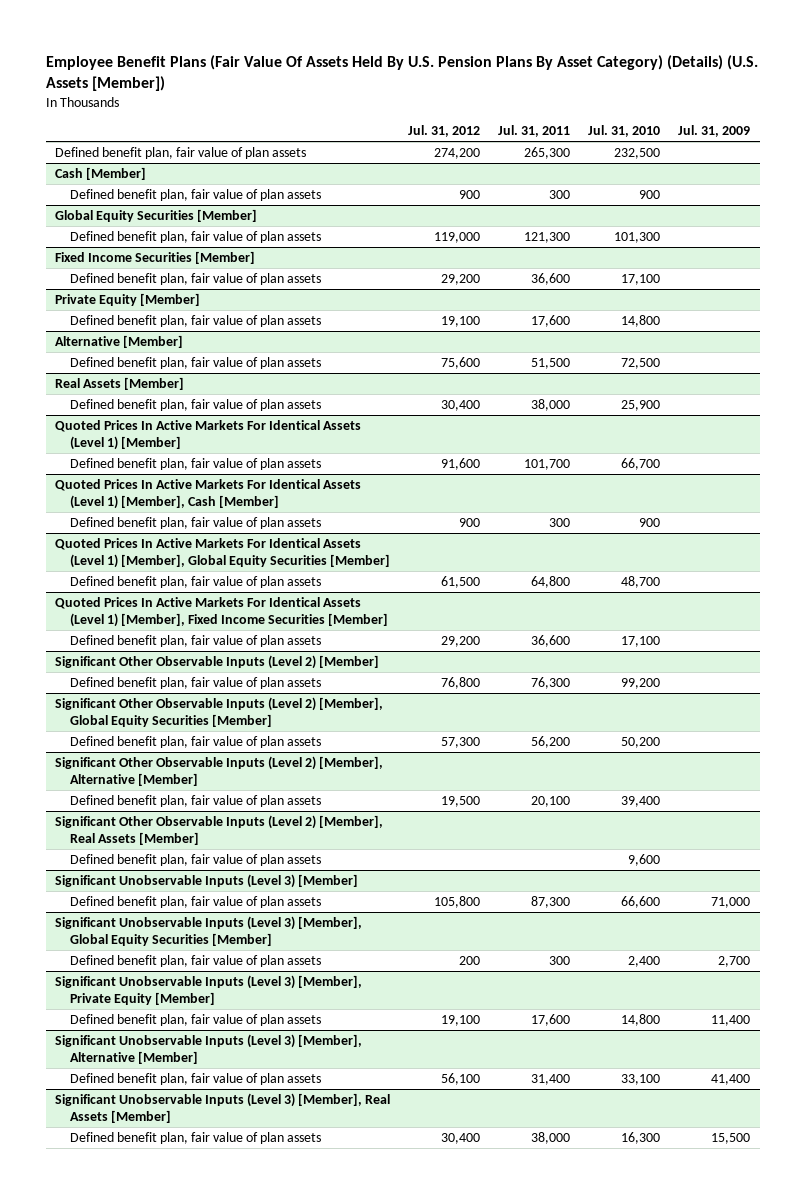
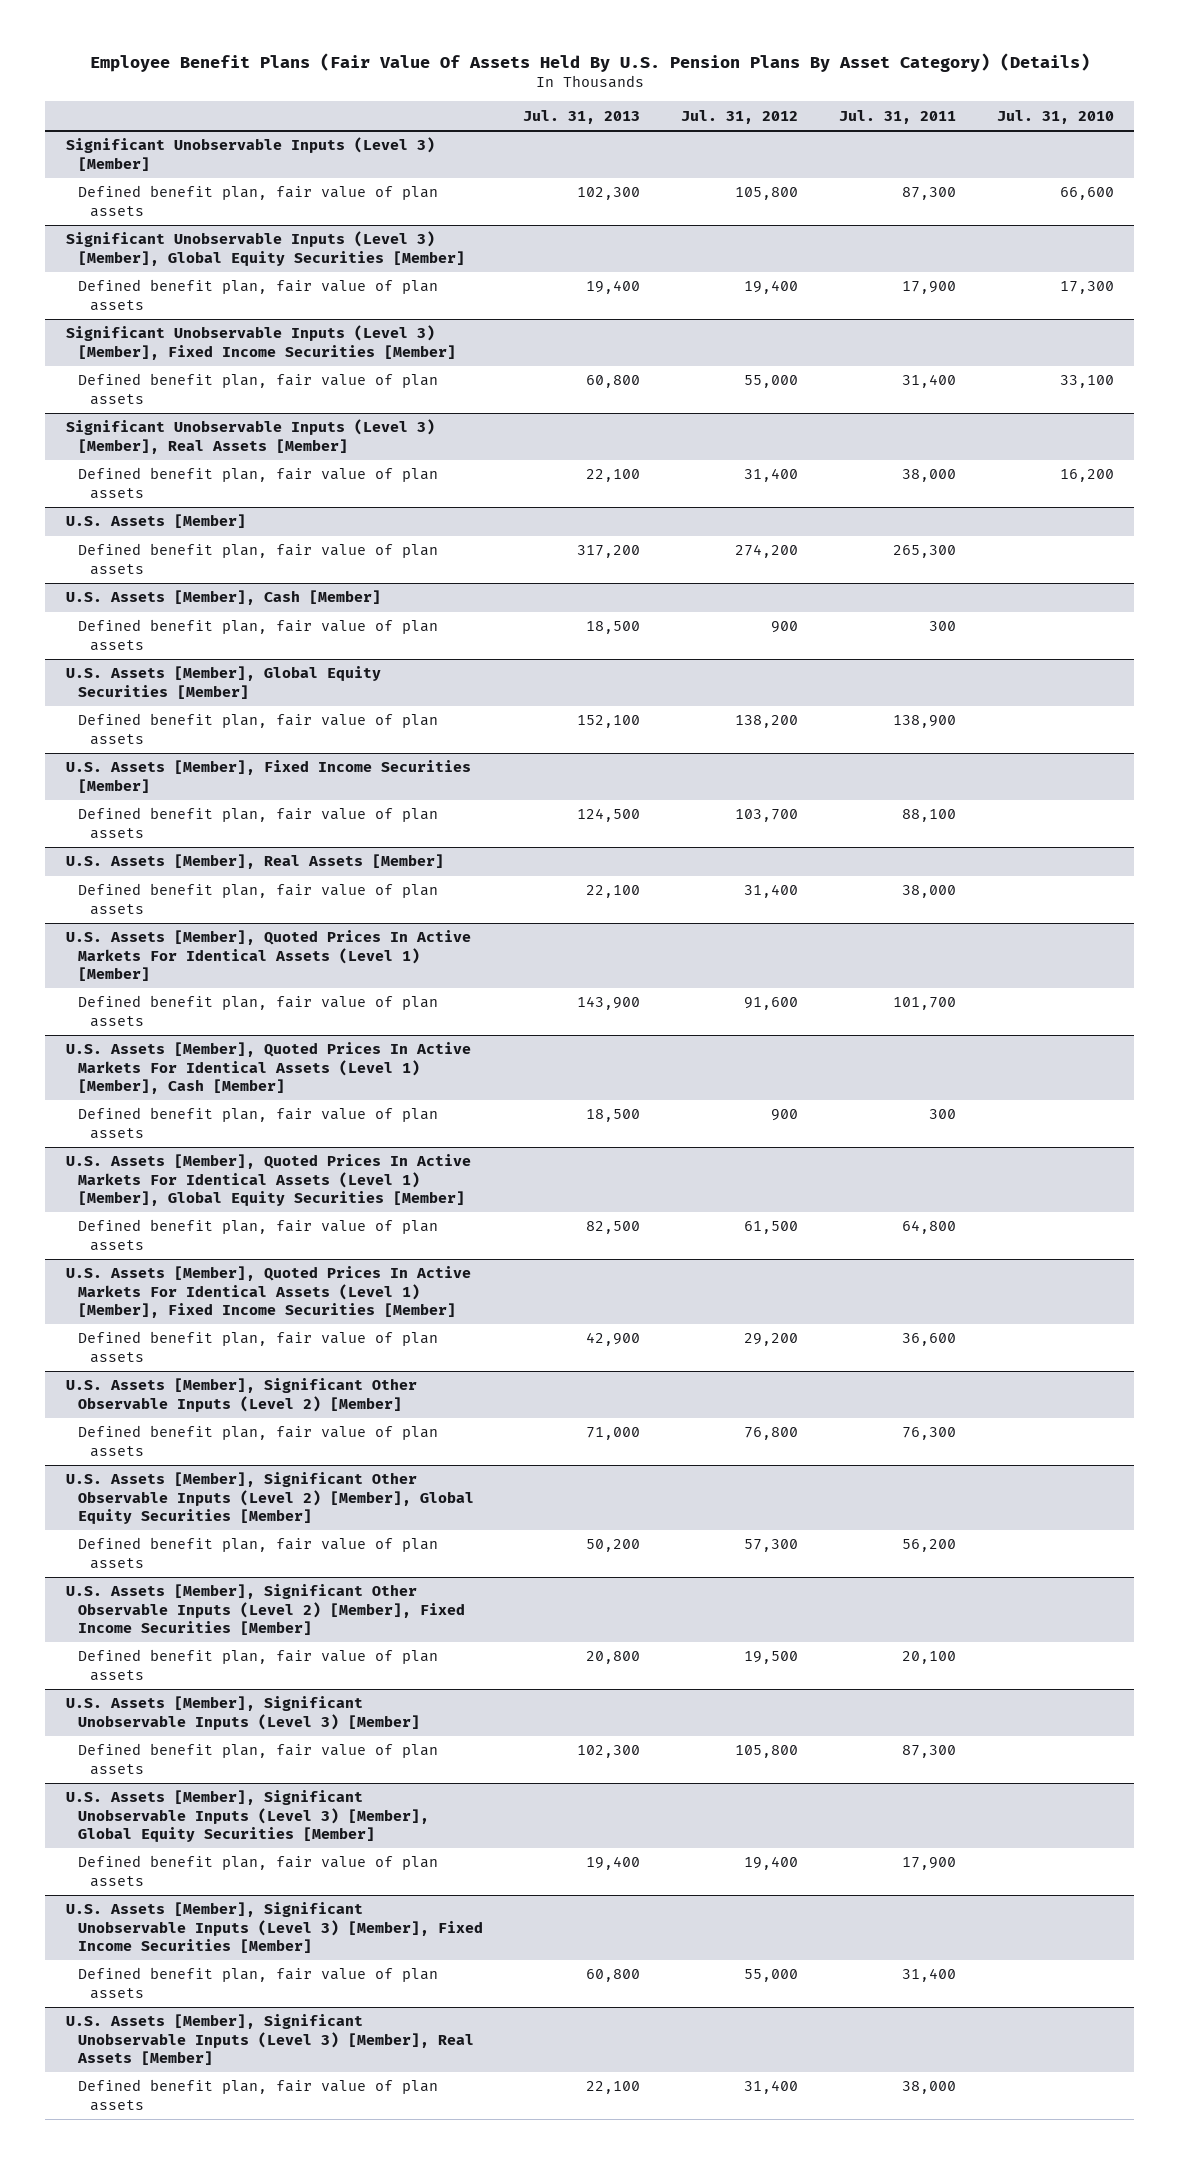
- Employee Benefit Plans (Fair Value Of Assets Held By U.S. Pension Plans By Asset Category) (Details) (U.S. Assets [Member])
+ Employee Benefit Plans (Fair Value Of Assets Held By U.S. Pension Plans By Asset Category) (Details)
- | Jul. 31, 2012 | Jul. 31, 2011 | Jul. 31, 2010 | Jul. 31, 2009
+ | Jul. 31, 2013 | Jul. 31, 2012 | Jul. 31, 2011 | Jul. 31, 2010
- Defined benefit plan, fair value of plan assets | 274,200 | 265,300 | 232,500 |
- Cash [Member]
- Defined benefit plan, fair value of plan assets | 900 | 300 | 900 |
- Global Equity Securities [Member]
- Defined benefit plan, fair value of plan assets | 119,000 | 121,300 | 101,300 |
- Fixed Income Securities [Member]
- Defined benefit plan, fair value of plan assets | 29,200 | 36,600 | 17,100 |
- Private Equity [Member]
- Defined benefit plan, fair value of plan assets | 19,100 | 17,600 | 14,800 |
- Alternative [Member]
- Defined benefit plan, fair value of plan assets | 75,600 | 51,500 | 72,500 |
- Real Assets [Member]
- Defined benefit plan, fair value of plan assets | 30,400 | 38,000 | 25,900 |
- Quoted Prices In Active Markets For Identical Assets (Level 1) [Member]
- Defined benefit plan, fair value of plan assets | 91,600 | 101,700 | 66,700 |
- Quoted Prices In Active Markets For Identical Assets (Level 1) [Member], Cash [Member]
- Defined benefit plan, fair value of plan assets | 900 | 300 | 900 |
- Quoted Prices In Active Markets For Identical Assets (Level 1) [Member], Global Equity Securities [Member]
- Defined benefit plan, fair value of plan assets | 61,500 | 64,800 | 48,700 |
- Quoted Prices In Active Markets For Identical Assets (Level 1) [Member], Fixed Income Securities [Member]
- Defined benefit plan, fair value of plan assets | 29,200 | 36,600 | 17,100 |
- Significant Other Observable Inputs (Level 2) [Member]
- Defined benefit plan, fair value of plan assets | 76,800 | 76,300 | 99,200 |
- Significant Other Observable Inputs (Level 2) [Member], Global Equity Securities [Member]
- Defined benefit plan, fair value of plan assets | 57,300 | 56,200 | 50,200 |
- Significant Other Observable Inputs (Level 2) [Member], Alternative [Member]
- Defined benefit plan, fair value of plan assets | 19,500 | 20,100 | 39,400 |
- Significant Other Observable Inputs (Level 2) [Member], Real Assets [Member]
- Defined benefit plan, fair value of plan assets | | | 9,600 |
@ Significant Unobservable Inputs (Level 3) [Member], Global Equity Securities [Member]
- Defined benefit plan, fair value of plan assets | 200 | 300 | 2,400 | 2,700
- Significant Unobservable Inputs (Level 3) [Member], Private Equity [Member]
- Defined benefit plan, fair value of plan assets | 19,100 | 17,600 | 14,800 | 11,400
- Significant Unobservable Inputs (Level 3) [Member], Alternative [Member]
- Defined benefit plan, fair value of plan assets | 56,100 | 31,400 | 33,100 | 41,400
@ Significant Unobservable Inputs (Level 3) [Member], Global Equity Securities [Member]
+ Defined benefit plan, fair value of plan assets | 19,400 | 19,400 | 17,900 | 17,300
+ Significant Unobservable Inputs (Level 3) [Member], Fixed Income Securities [Member]
+ Defined benefit plan, fair value of plan assets | 60,800 | 55,000 | 31,400 | 33,100
@ Significant Unobservable Inputs (Level 3) [Member], Real Assets [Member]
- Defined benefit plan, fair value of plan assets | 30,400 | 38,000 | 16,300 | 15,500
+ Defined benefit plan, fair value of plan assets | 22,100 | 31,400 | 38,000 | 16,200
+ U.S. Assets [Member]
+ Defined benefit plan, fair value of plan assets | 317,200 | 274,200 | 265,300 |
+ U.S. Assets [Member], Cash [Member]
+ Defined benefit plan, fair value of plan assets | 18,500 | 900 | 300 |
+ U.S. Assets [Member], Global Equity Securities [Member]
+ Defined benefit plan, fair value of plan assets | 152,100 | 138,200 | 138,900 |
+ U.S. Assets [Member], Fixed Income Securities [Member]
+ Defined benefit plan, fair value of plan assets | 124,500 | 103,700 | 88,100 |
+ U.S. Assets [Member], Real Assets [Member]
+ Defined benefit plan, fair value of plan assets | 22,100 | 31,400 | 38,000 |
+ U.S. Assets [Member], Quoted Prices In Active Markets For Identical Assets (Level 1) [Member]
+ Defined benefit plan, fair value of plan assets | 143,900 | 91,600 | 101,700 |
+ U.S. Assets [Member], Quoted Prices In Active Markets For Identical Assets (Level 1) [Member], Cash [Member]
+ Defined benefit plan, fair value of plan assets | 18,500 | 900 | 300 |
+ U.S. Assets [Member], Quoted Prices In Active Markets For Identical Assets (Level 1) [Member], Global Equity Securities [Member]
+ Defined benefit plan, fair value of plan assets | 82,500 | 61,500 | 64,800 |
+ U.S. Assets [Member], Quoted Prices In Active Markets For Identical Assets (Level 1) [Member], Fixed Income Securities [Member]
+ Defined benefit plan, fair value of plan assets | 42,900 | 29,200 | 36,600 |
+ U.S. Assets [Member], Significant Other Observable Inputs (Level 2) [Member]
+ Defined benefit plan, fair value of plan assets | 71,000 | 76,800 | 76,300 |
+ U.S. Assets [Member], Significant Other Observable Inputs (Level 2) [Member], Global Equity Securities [Member]
+ Defined benefit plan, fair value of plan assets | 50,200 | 57,300 | 56,200 |
+ U.S. Assets [Member], Significant Other Observable Inputs (Level 2) [Member], Fixed Income Securities [Member]
+ Defined benefit plan, fair value of plan assets | 20,800 | 19,500 | 20,100 |
+ U.S. Assets [Member], Significant Unobservable Inputs (Level 3) [Member]
+ Defined benefit plan, fair value of plan assets | 102,300 | 105,800 | 87,300 |
+ U.S. Assets [Member], Significant Unobservable Inputs (Level 3) [Member], Global Equity Securities [Member]
+ Defined benefit plan, fair value of plan assets | 19,400 | 19,400 | 17,900 |
+ U.S. Assets [Member], Significant Unobservable Inputs (Level 3) [Member], Fixed Income Securities [Member]
+ Defined benefit plan, fair value of plan assets | 60,800 | 55,000 | 31,400 |
+ U.S. Assets [Member], Significant Unobservable Inputs (Level 3) [Member], Real Assets [Member]
+ Defined benefit plan, fair value of plan assets | 22,100 | 31,400 | 38,000 |

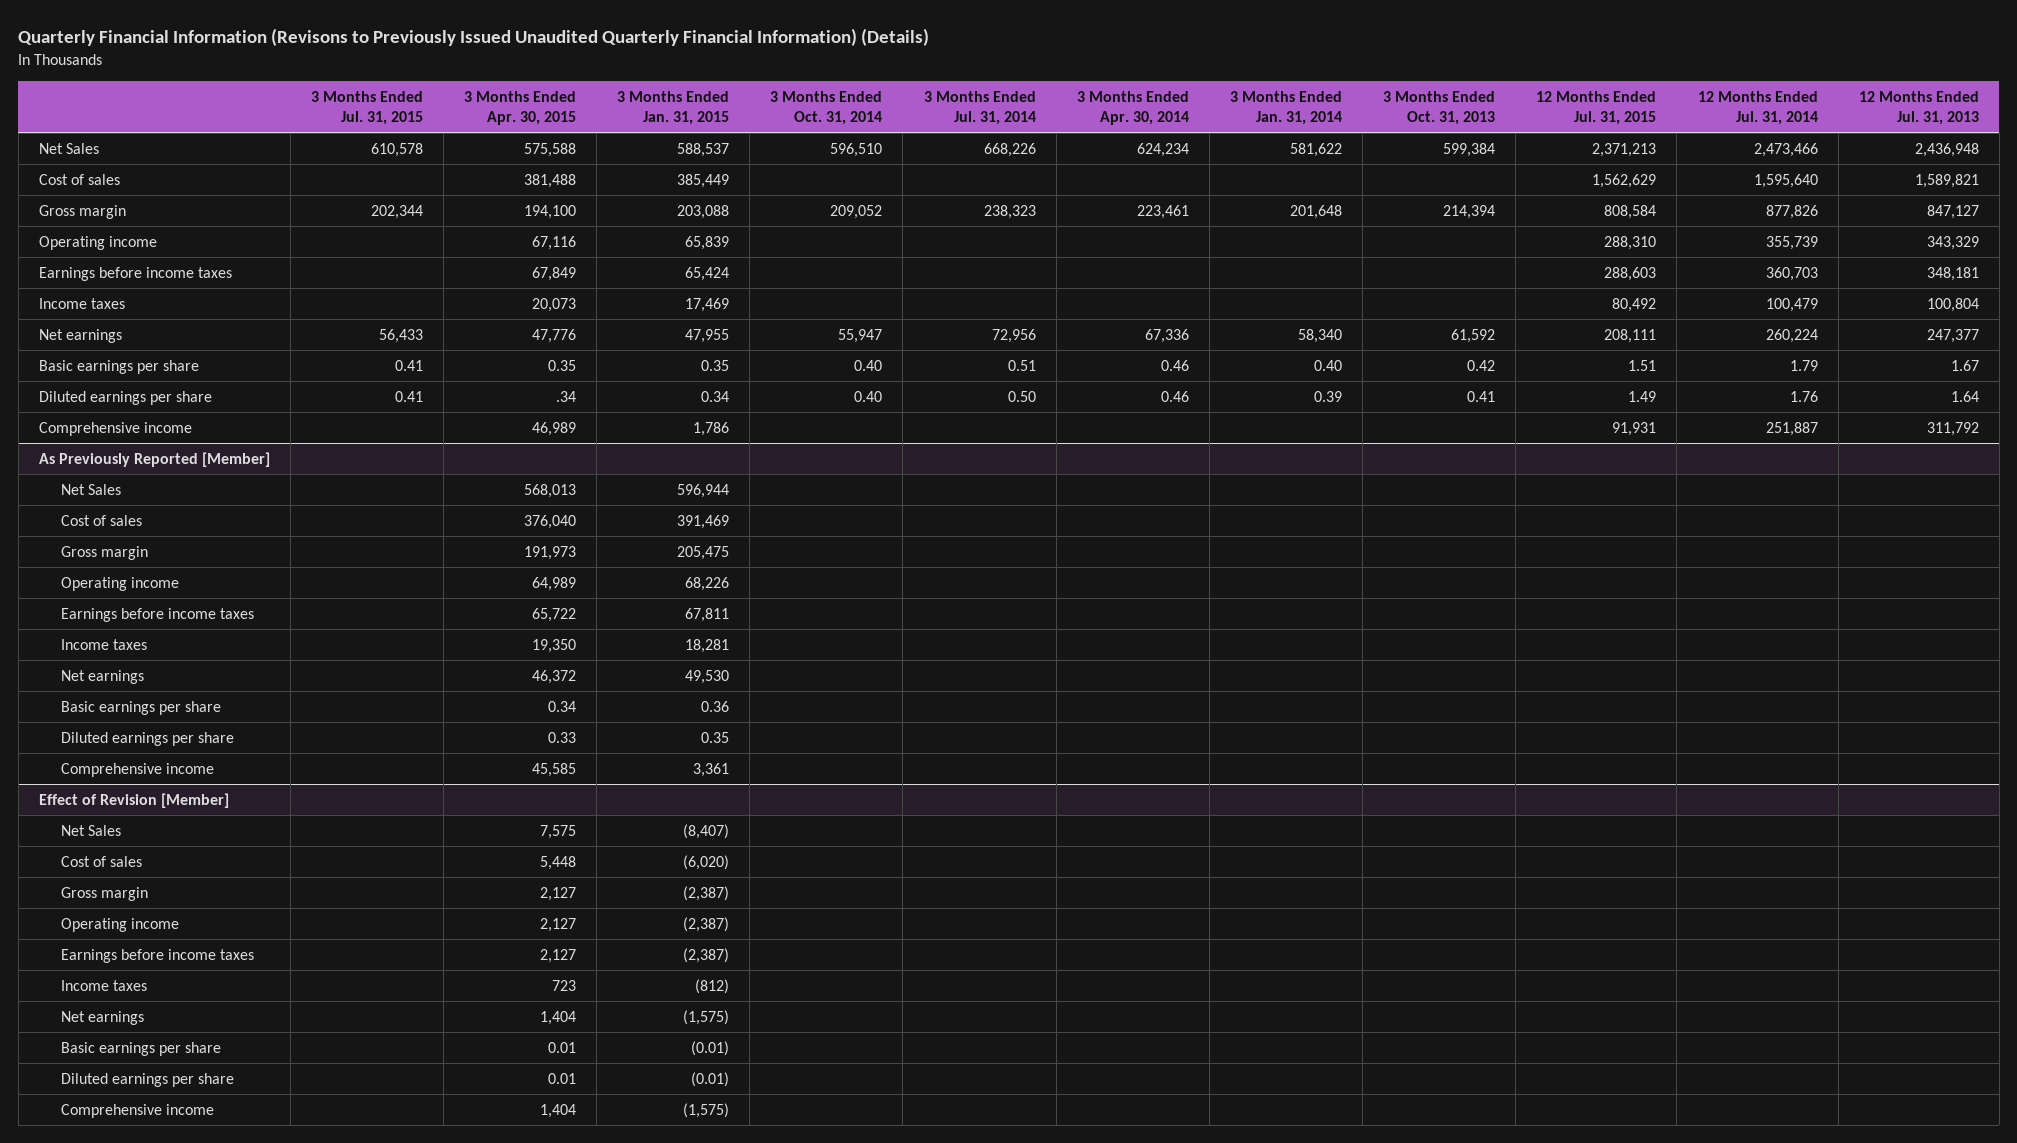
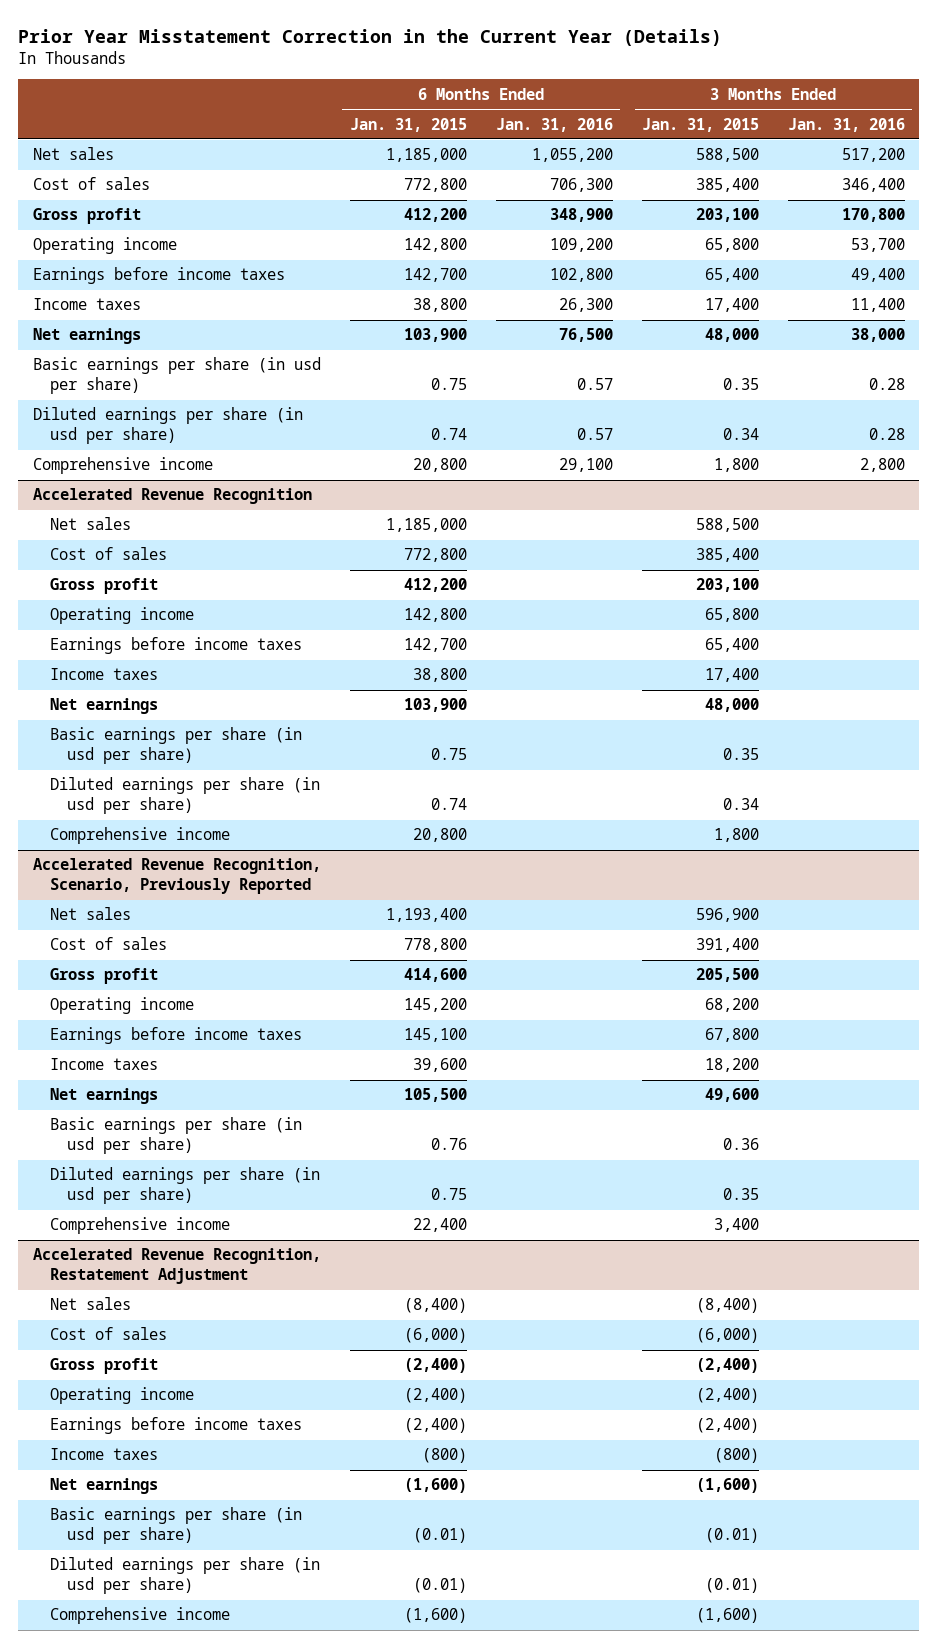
- Quarterly Financial Information (Revisons to Previously Issued Unaudited Quarterly Financial Information) (Details)
+ Prior Year Misstatement Correction in the Current Year (Details)
- | 3 Months Ended Jul. 31, 2015 | 3 Months Ended Apr. 30, 2015 | 3 Months Ended Jan. 31, 2015 | 3 Months Ended Oct. 31, 2014 | 3 Months Ended Jul. 31, 2014 | 3 Months Ended Apr. 30, 2014 | 3 Months Ended Jan. 31, 2014 | 3 Months Ended Oct. 31, 2013 | 12 Months Ended Jul. 31, 2015 | 12 Months Ended Jul. 31, 2014 | 12 Months Ended Jul. 31, 2013
+ | 6 Months Ended Jan. 31, 2015 | 6 Months Ended Jan. 31, 2016 | 3 Months Ended Jan. 31, 2015 | 3 Months Ended Jan. 31, 2016
- Net Sales | 610,578 | 575,588 | 588,537 | 596,510 | 668,226 | 624,234 | 581,622 | 599,384 | 2,371,213 | 2,473,466 | 2,436,948
- Cost of sales | | 381,488 | 385,449 | | | | | | 1,562,629 | 1,595,640 | 1,589,821
- Gross margin | 202,344 | 194,100 | 203,088 | 209,052 | 238,323 | 223,461 | 201,648 | 214,394 | 808,584 | 877,826 | 847,127
- Operating income | | 67,116 | 65,839 | | | | | | 288,310 | 355,739 | 343,329
- Earnings before income taxes | | 67,849 | 65,424 | | | | | | 288,603 | 360,703 | 348,181
- Income taxes | | 20,073 | 17,469 | | | | | | 80,492 | 100,479 | 100,804
- Net earnings | 56,433 | 47,776 | 47,955 | 55,947 | 72,956 | 67,336 | 58,340 | 61,592 | 208,111 | 260,224 | 247,377
- Basic earnings per share | 0.41 | 0.35 | 0.35 | 0.40 | 0.51 | 0.46 | 0.40 | 0.42 | 1.51 | 1.79 | 1.67
- Diluted earnings per share | 0.41 | .34 | 0.34 | 0.40 | 0.50 | 0.46 | 0.39 | 0.41 | 1.49 | 1.76 | 1.64
- Comprehensive income | | 46,989 | 1,786 | | | | | | 91,931 | 251,887 | 311,792
- As Previously Reported [Member]
- Net Sales | | 568,013 | 596,944 | | | | | | | |
- Cost of sales | | 376,040 | 391,469 | | | | | | | |
- Gross margin | | 191,973 | 205,475 | | | | | | | |
- Operating income | | 64,989 | 68,226 | | | | | | | |
- Earnings before income taxes | | 65,722 | 67,811 | | | | | | | |
- Income taxes | | 19,350 | 18,281 | | | | | | | |
- Net earnings | | 46,372 | 49,530 | | | | | | | |
- Basic earnings per share | | 0.34 | 0.36 | | | | | | | |
- Diluted earnings per share | | 0.33 | 0.35 | | | | | | | |
- Comprehensive income | | 45,585 | 3,361 | | | | | | | |
- Effect of Revision [Member]
- Net Sales | | 7,575 | (8,407) | | | | | | | |
- Cost of sales | | 5,448 | (6,020) | | | | | | | |
- Gross margin | | 2,127 | (2,387) | | | | | | | |
- Operating income | | 2,127 | (2,387) | | | | | | | |
- Earnings before income taxes | | 2,127 | (2,387) | | | | | | | |
- Income taxes | | 723 | (812) | | | | | | | |
- Net earnings | | 1,404 | (1,575) | | | | | | | |
- Basic earnings per share | | 0.01 | (0.01) | | | | | | | |
- Diluted earnings per share | | 0.01 | (0.01) | | | | | | | |
- Comprehensive income | | 1,404 | (1,575) | | | | | | | |
+ Net sales | 1,185,000 | 1,055,200 | 588,500 | 517,200
+ Cost of sales | 772,800 | 706,300 | 385,400 | 346,400
+ Gross profit | 412,200 | 348,900 | 203,100 | 170,800
+ Operating income | 142,800 | 109,200 | 65,800 | 53,700
+ Earnings before income taxes | 142,700 | 102,800 | 65,400 | 49,400
+ Income taxes | 38,800 | 26,300 | 17,400 | 11,400
+ Net earnings | 103,900 | 76,500 | 48,000 | 38,000
+ Basic earnings per share (in usd per share) | 0.75 | 0.57 | 0.35 | 0.28
+ Diluted earnings per share (in usd per share) | 0.74 | 0.57 | 0.34 | 0.28
+ Comprehensive income | 20,800 | 29,100 | 1,800 | 2,800
+ Accelerated Revenue Recognition
+ Net sales | 1,185,000 | | 588,500 |
+ Cost of sales | 772,800 | | 385,400 |
+ Gross profit | 412,200 | | 203,100 |
+ Operating income | 142,800 | | 65,800 |
+ Earnings before income taxes | 142,700 | | 65,400 |
+ Income taxes | 38,800 | | 17,400 |
+ Net earnings | 103,900 | | 48,000 |
+ Basic earnings per share (in usd per share) | 0.75 | | 0.35 |
+ Diluted earnings per share (in usd per share) | 0.74 | | 0.34 |
+ Comprehensive income | 20,800 | | 1,800 |
+ Accelerated Revenue Recognition, Scenario, Previously Reported
+ Net sales | 1,193,400 | | 596,900 |
+ Cost of sales | 778,800 | | 391,400 |
+ Gross profit | 414,600 | | 205,500 |
+ Operating income | 145,200 | | 68,200 |
+ Earnings before income taxes | 145,100 | | 67,800 |
+ Income taxes | 39,600 | | 18,200 |
+ Net earnings | 105,500 | | 49,600 |
+ Basic earnings per share (in usd per share) | 0.76 | | 0.36 |
+ Diluted earnings per share (in usd per share) | 0.75 | | 0.35 |
+ Comprehensive income | 22,400 | | 3,400 |
+ Accelerated Revenue Recognition, Restatement Adjustment
+ Net sales | (8,400) | | (8,400) |
+ Cost of sales | (6,000) | | (6,000) |
+ Gross profit | (2,400) | | (2,400) |
+ Operating income | (2,400) | | (2,400) |
+ Earnings before income taxes | (2,400) | | (2,400) |
+ Income taxes | (800) | | (800) |
+ Net earnings | (1,600) | | (1,600) |
+ Basic earnings per share (in usd per share) | (0.01) | | (0.01) |
+ Diluted earnings per share (in usd per share) | (0.01) | | (0.01) |
+ Comprehensive income | (1,600) | | (1,600) |

